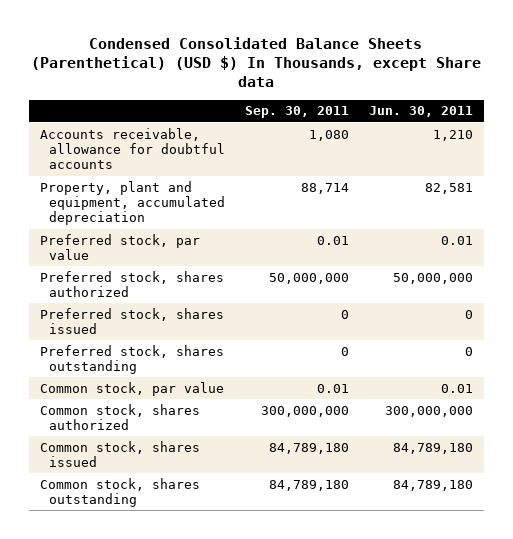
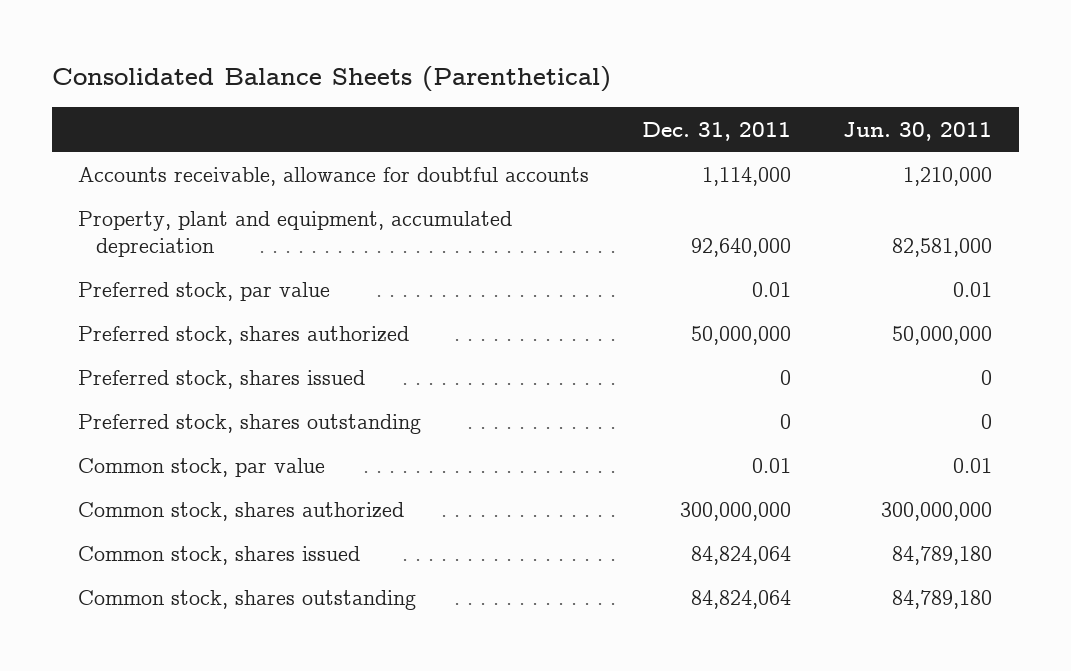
- Condensed Consolidated Balance Sheets (Parenthetical) (USD $) In Thousands, except Share data
+ Consolidated Balance Sheets (Parenthetical)
- | Sep. 30, 2011 | Jun. 30, 2011
+ | Dec. 31, 2011 | Jun. 30, 2011
- Accounts receivable, allowance for doubtful accounts | 1,080 | 1,210
- Property, plant and equipment, accumulated depreciation | 88,714 | 82,581
+ Accounts receivable, allowance for doubtful accounts | 1,114,000 | 1,210,000
+ Property, plant and equipment, accumulated depreciation | 92,640,000 | 82,581,000

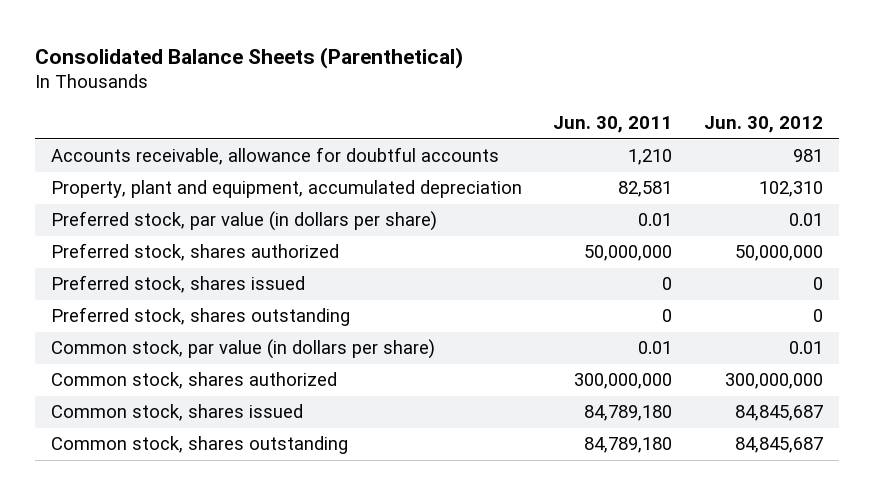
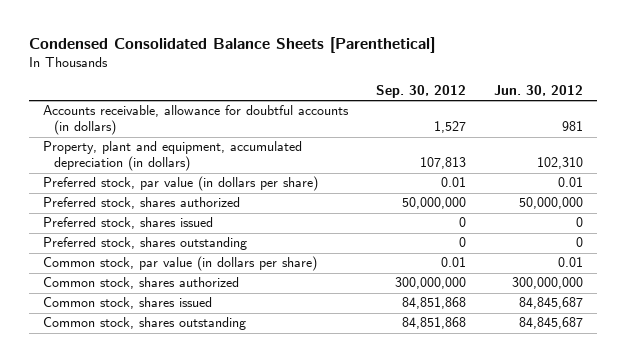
- Consolidated Balance Sheets (Parenthetical)
+ Condensed Consolidated Balance Sheets [Parenthetical]
- | Jun. 30, 2011 | Jun. 30, 2012
+ | Sep. 30, 2012 | Jun. 30, 2012
- Accounts receivable, allowance for doubtful accounts | 1,210 | 981
- Property, plant and equipment, accumulated depreciation | 82,581 | 102,310
+ Accounts receivable, allowance for doubtful accounts (in dollars) | 1,527 | 981
+ Property, plant and equipment, accumulated depreciation (in dollars) | 107,813 | 102,310

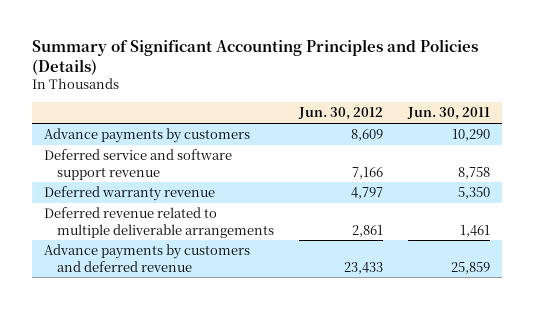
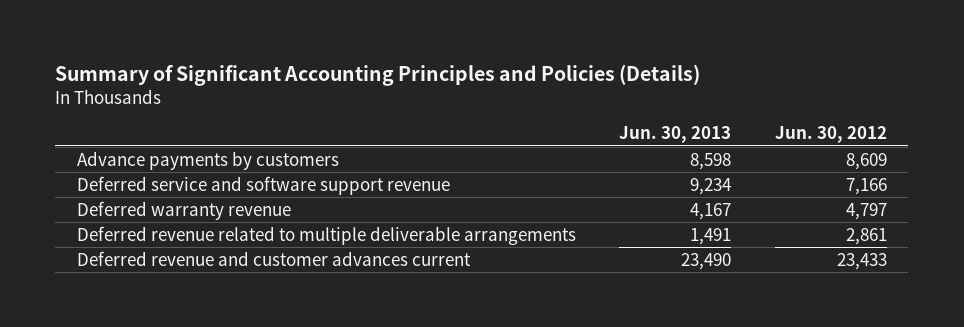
- | Jun. 30, 2012 | Jun. 30, 2011
+ | Jun. 30, 2013 | Jun. 30, 2012
- Advance payments by customers and deferred revenue | 23,433 | 25,859
+ Deferred revenue and customer advances current | 23,490 | 23,433

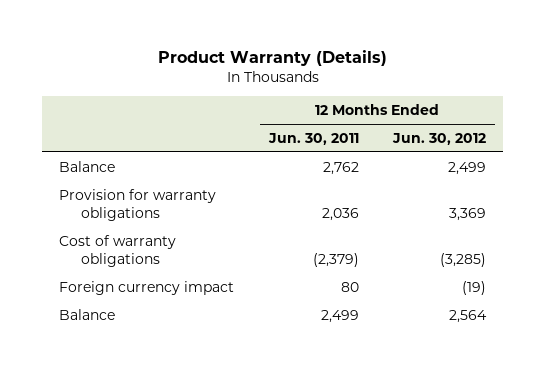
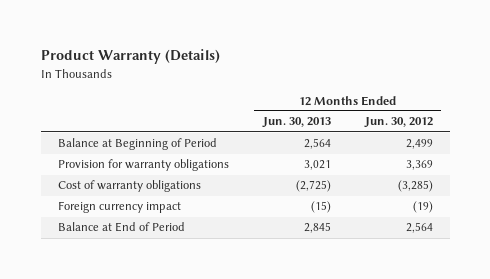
- | 12 Months Ended Jun. 30, 2011 | 12 Months Ended Jun. 30, 2012
+ | 12 Months Ended Jun. 30, 2013 | 12 Months Ended Jun. 30, 2012
- Balance | 2,762 | 2,499
+ Balance at Beginning of Period | 2,564 | 2,499
- Balance | 2,499 | 2,564
+ Balance at End of Period | 2,845 | 2,564

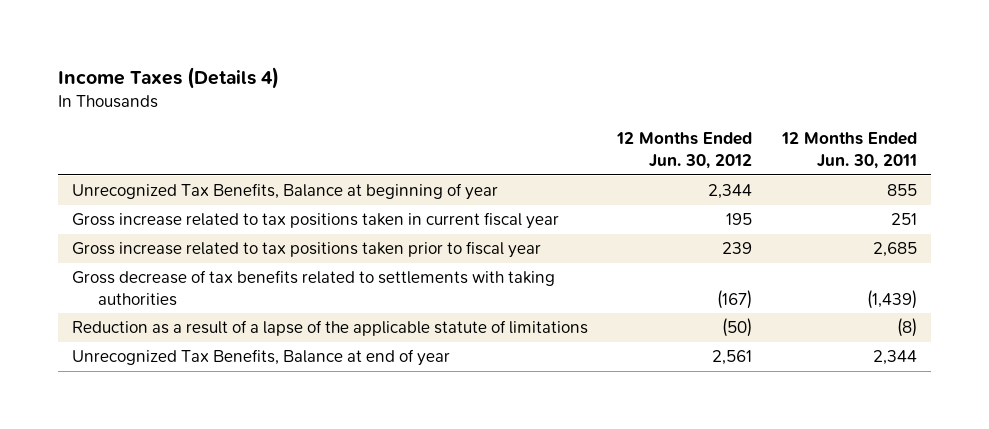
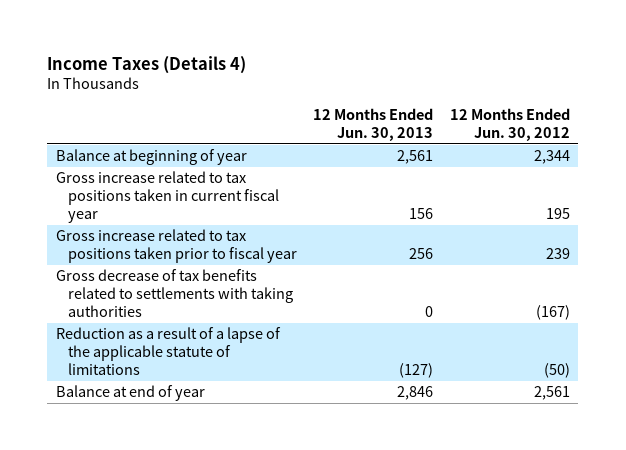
- | 12 Months Ended Jun. 30, 2012 | 12 Months Ended Jun. 30, 2011
+ | 12 Months Ended Jun. 30, 2013 | 12 Months Ended Jun. 30, 2012
- Unrecognized Tax Benefits, Balance at beginning of year | 2,344 | 855
+ Balance at beginning of year | 2,561 | 2,344
- Unrecognized Tax Benefits, Balance at end of year | 2,561 | 2,344
+ Balance at end of year | 2,846 | 2,561

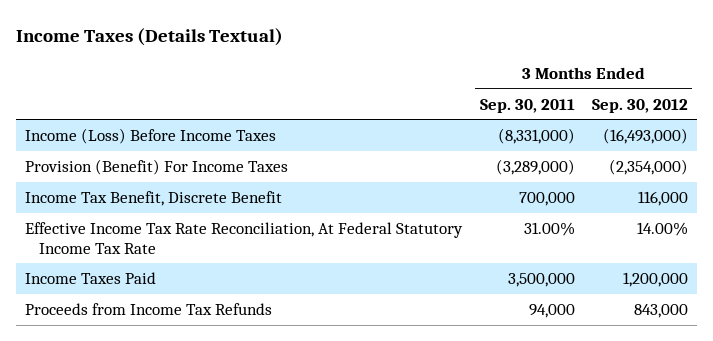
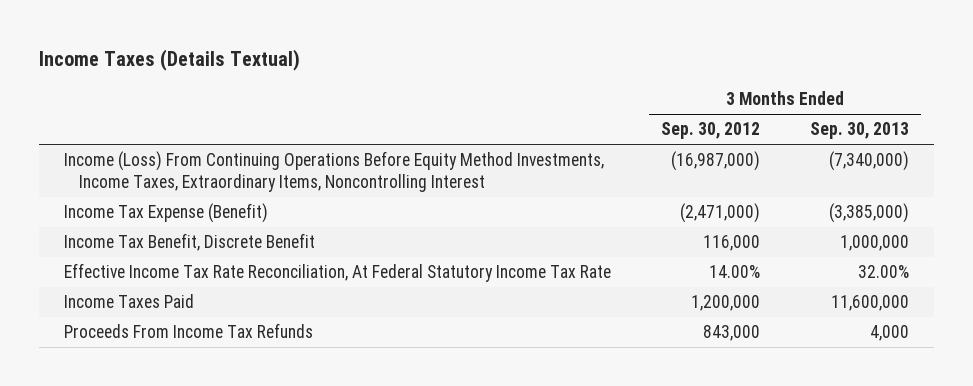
- | 3 Months Ended Sep. 30, 2011 | 3 Months Ended Sep. 30, 2012
+ | 3 Months Ended Sep. 30, 2012 | 3 Months Ended Sep. 30, 2013
- Income (Loss) Before Income Taxes | (8,331,000) | (16,493,000)
- Provision (Benefit) For Income Taxes | (3,289,000) | (2,354,000)
+ Income (Loss) From Continuing Operations Before Equity Method Investments, Income Taxes, Extraordinary Items, Noncontrolling Interest | (16,987,000) | (7,340,000)
+ Income Tax Expense (Benefit) | (2,471,000) | (3,385,000)
- Proceeds from Income Tax Refunds | 94,000 | 843,000
+ Proceeds From Income Tax Refunds | 843,000 | 4,000

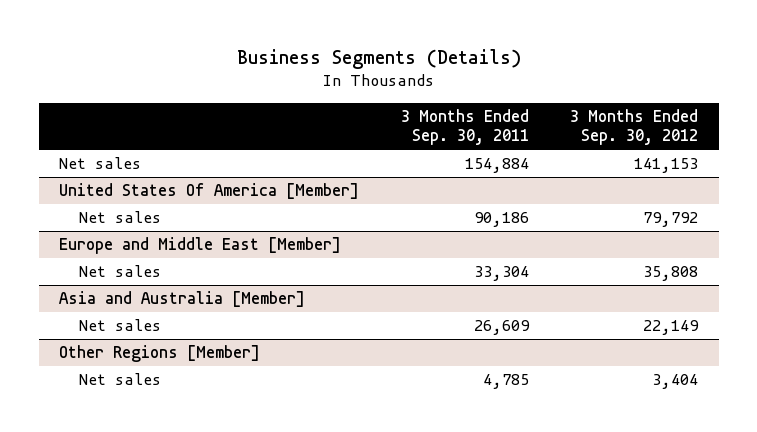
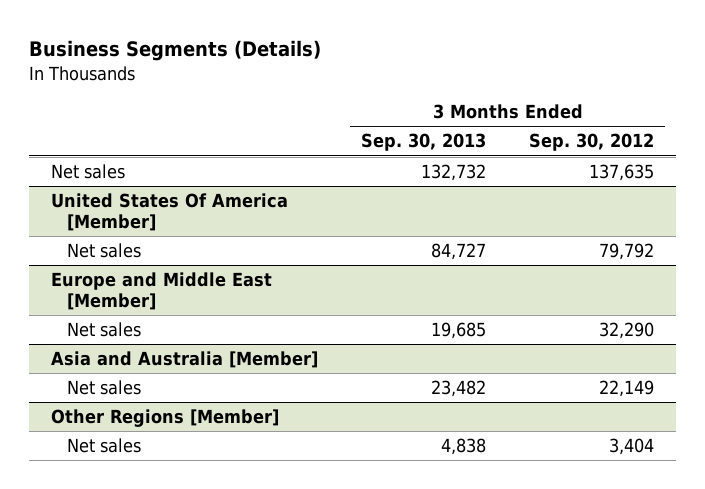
- | 3 Months Ended Sep. 30, 2011 | 3 Months Ended Sep. 30, 2012
+ | 3 Months Ended Sep. 30, 2013 | 3 Months Ended Sep. 30, 2012
- Net sales | 154,884 | 141,153
+ Net sales | 132,732 | 137,635
@ Europe and Middle East [Member]
- Net sales | 33,304 | 35,808
+ Net sales | 19,685 | 32,290

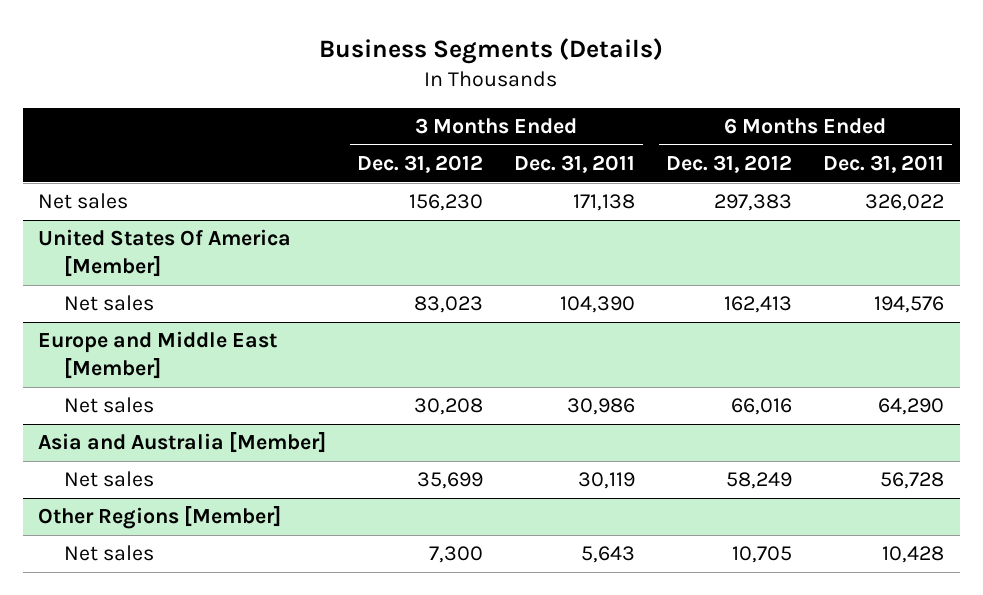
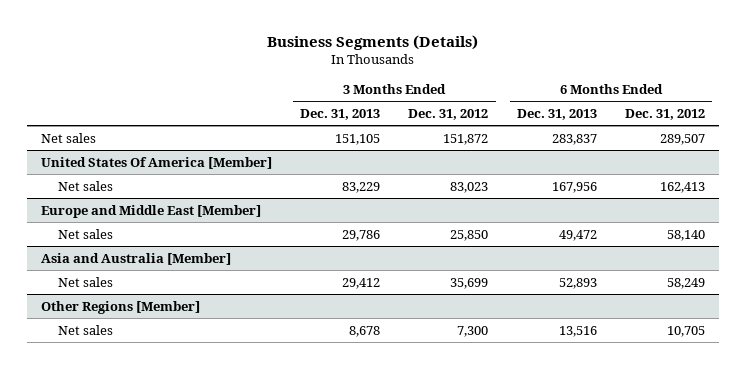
- | 3 Months Ended Dec. 31, 2012 | 3 Months Ended Dec. 31, 2011 | 6 Months Ended Dec. 31, 2012 | 6 Months Ended Dec. 31, 2011
+ | 3 Months Ended Dec. 31, 2013 | 3 Months Ended Dec. 31, 2012 | 6 Months Ended Dec. 31, 2013 | 6 Months Ended Dec. 31, 2012
- Net sales | 156,230 | 171,138 | 297,383 | 326,022
+ Net sales | 151,105 | 151,872 | 283,837 | 289,507
@ Europe and Middle East [Member]
- Net sales | 30,208 | 30,986 | 66,016 | 64,290
+ Net sales | 29,786 | 25,850 | 49,472 | 58,140

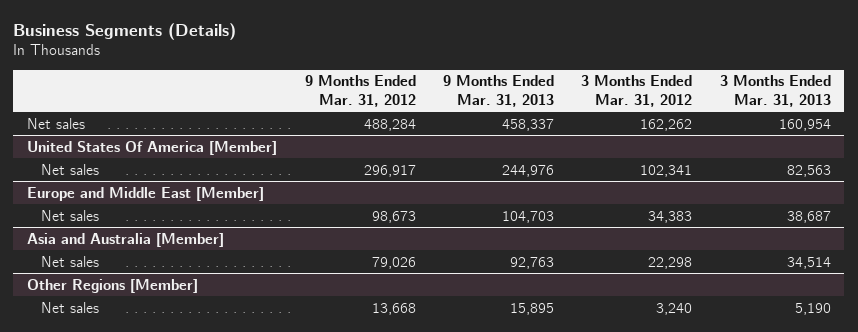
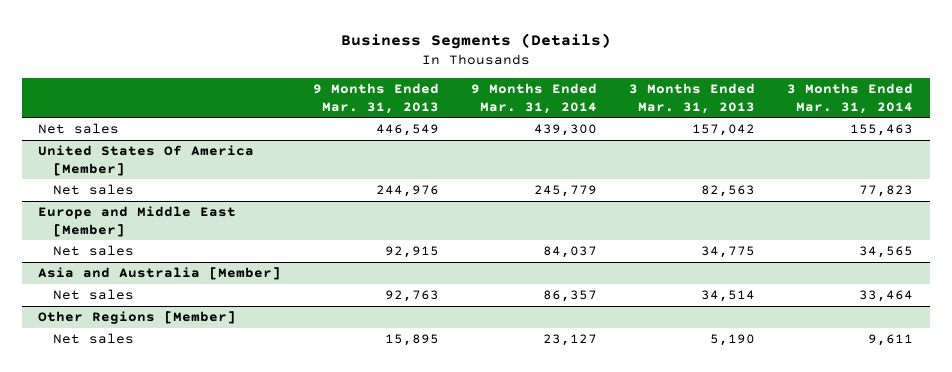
- | 9 Months Ended Mar. 31, 2012 | 9 Months Ended Mar. 31, 2013 | 3 Months Ended Mar. 31, 2012 | 3 Months Ended Mar. 31, 2013
+ | 9 Months Ended Mar. 31, 2013 | 9 Months Ended Mar. 31, 2014 | 3 Months Ended Mar. 31, 2013 | 3 Months Ended Mar. 31, 2014
- Net sales | 488,284 | 458,337 | 162,262 | 160,954
+ Net sales | 446,549 | 439,300 | 157,042 | 155,463
@ Europe and Middle East [Member]
- Net sales | 98,673 | 104,703 | 34,383 | 38,687
+ Net sales | 92,915 | 84,037 | 34,775 | 34,565

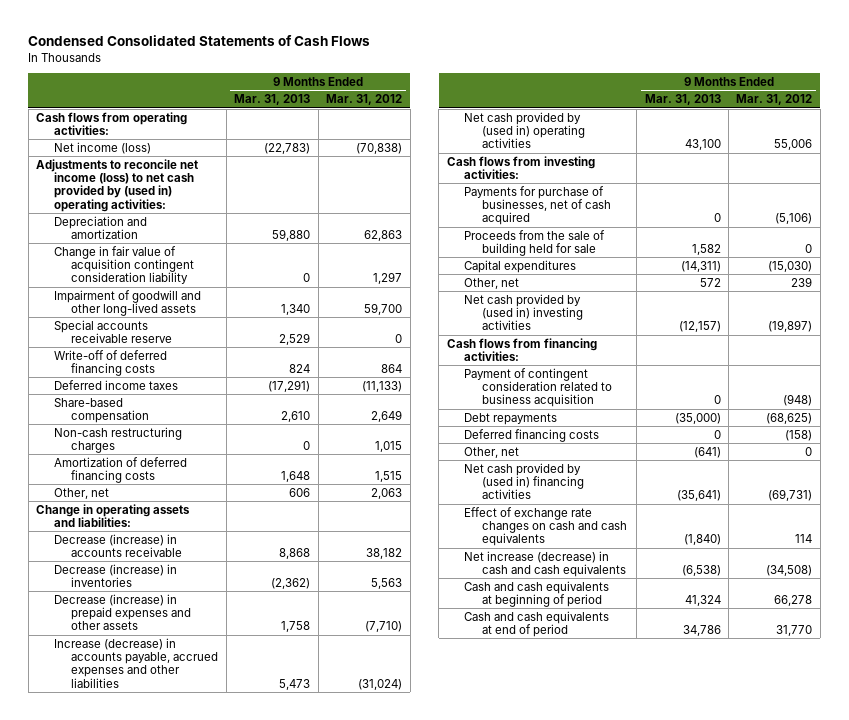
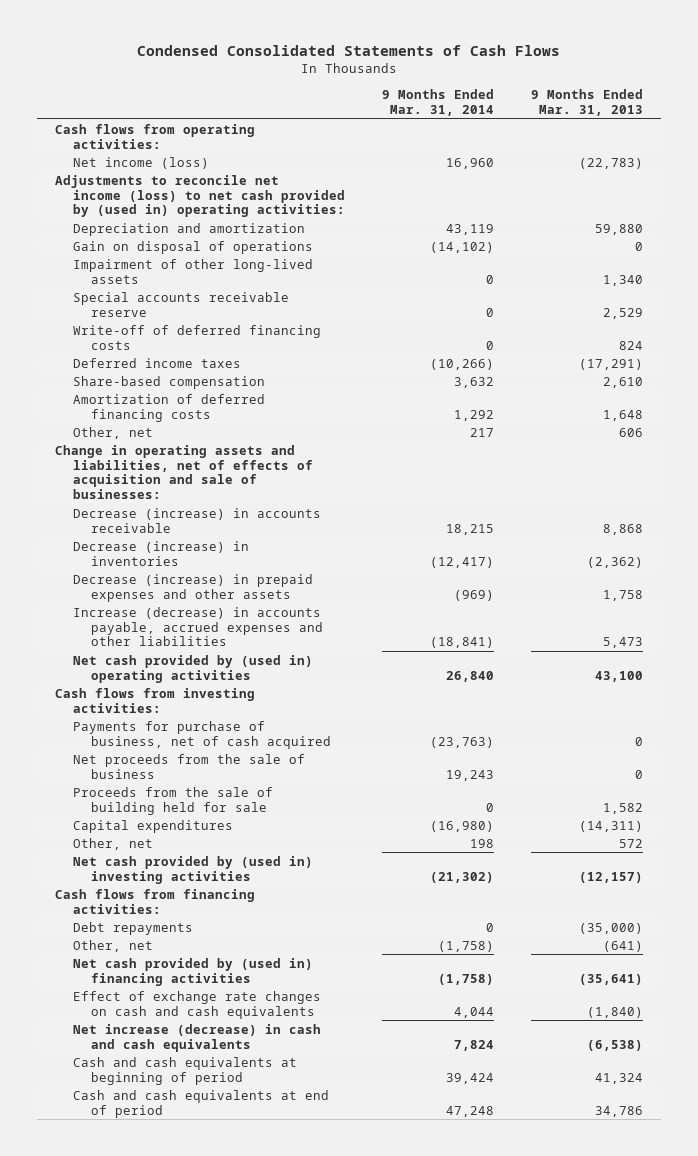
- | 9 Months Ended Mar. 31, 2013 | 9 Months Ended Mar. 31, 2012
+ | 9 Months Ended Mar. 31, 2014 | 9 Months Ended Mar. 31, 2013
- Change in fair value of acquisition contingent consideration liability | 0 | 1,297
- Impairment of goodwill and other long-lived assets | 1,340 | 59,700
+ Gain on disposal of operations | (14,102) | 0
+ Impairment of other long-lived assets | 0 | 1,340
- Non-cash restructuring charges | 0 | 1,015
- Change in operating assets and liabilities:
+ Change in operating assets and liabilities, net of effects of acquisition and sale of businesses:
- Payments for purchase of businesses, net of cash acquired | 0 | (5,106)
+ Payments for purchase of business, net of cash acquired | (23,763) | 0
+ Net proceeds from the sale of business | 19,243 | 0
- Payment of contingent consideration related to business acquisition | 0 | (948)
- Deferred financing costs | 0 | (158)

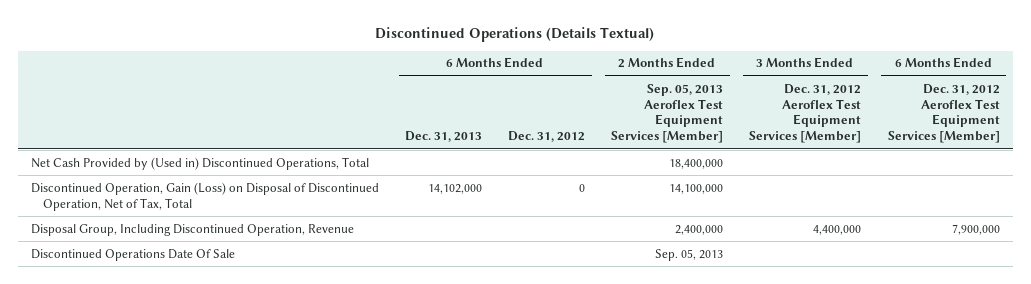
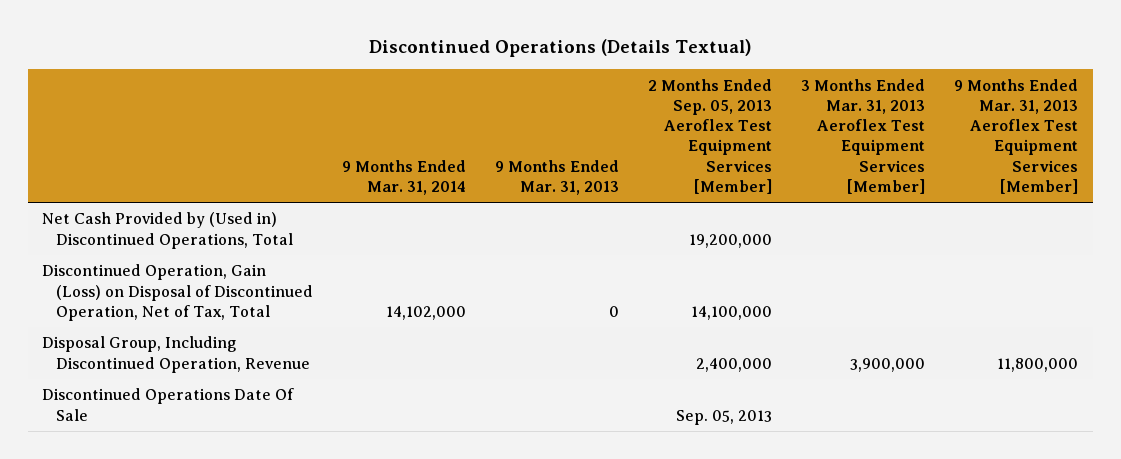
- | 6 Months Ended Dec. 31, 2013 | 6 Months Ended Dec. 31, 2012 | 2 Months Ended Sep. 05, 2013 Aeroflex Test Equipment Services [Member] | 3 Months Ended Dec. 31, 2012 Aeroflex Test Equipment Services [Member] | 6 Months Ended Dec. 31, 2012 Aeroflex Test Equipment Services [Member]
+ | 9 Months Ended Mar. 31, 2014 | 9 Months Ended Mar. 31, 2013 | 2 Months Ended Sep. 05, 2013 Aeroflex Test Equipment Services [Member] | 3 Months Ended Mar. 31, 2013 Aeroflex Test Equipment Services [Member] | 9 Months Ended Mar. 31, 2013 Aeroflex Test Equipment Services [Member]
- Net Cash Provided by (Used in) Discontinued Operations, Total | | | 18,400,000 | |
+ Net Cash Provided by (Used in) Discontinued Operations, Total | | | 19,200,000 | |

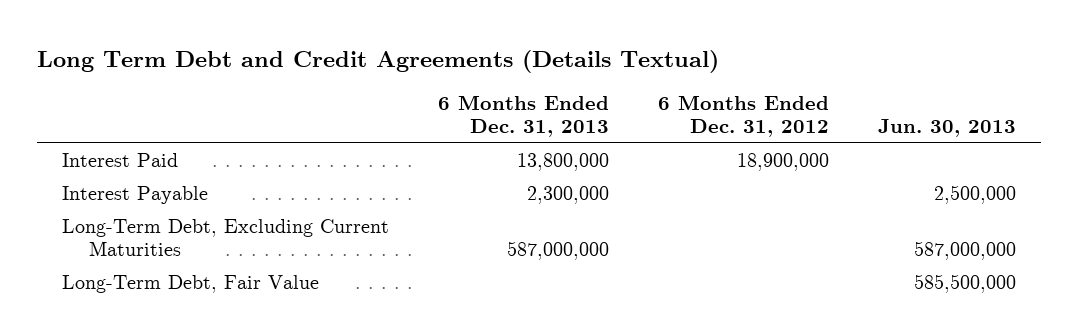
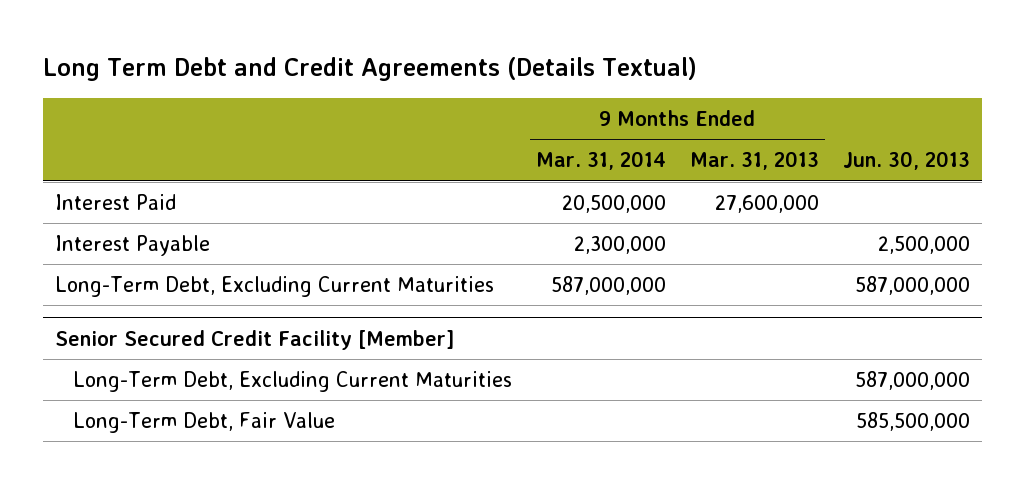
- | 6 Months Ended Dec. 31, 2013 | 6 Months Ended Dec. 31, 2012 | Jun. 30, 2013
+ | 9 Months Ended Mar. 31, 2014 | 9 Months Ended Mar. 31, 2013 | Jun. 30, 2013
+ Senior Secured Credit Facility [Member]
+ Long-Term Debt, Excluding Current Maturities | | | 587,000,000

